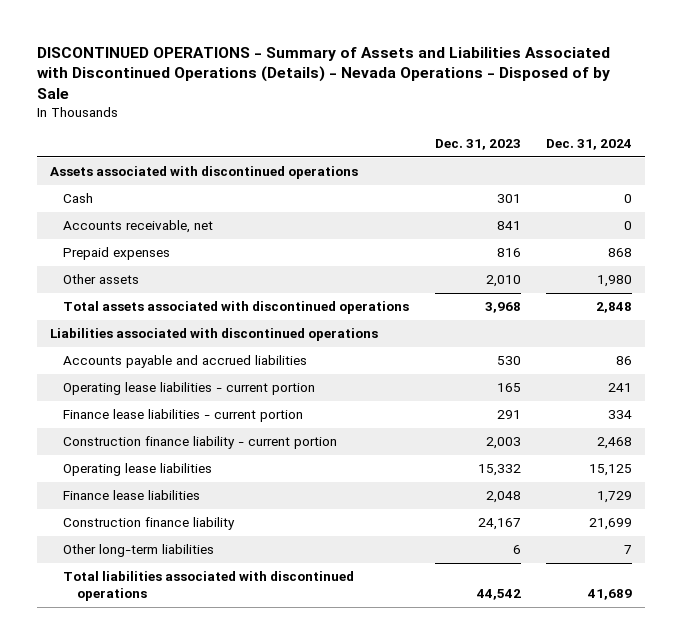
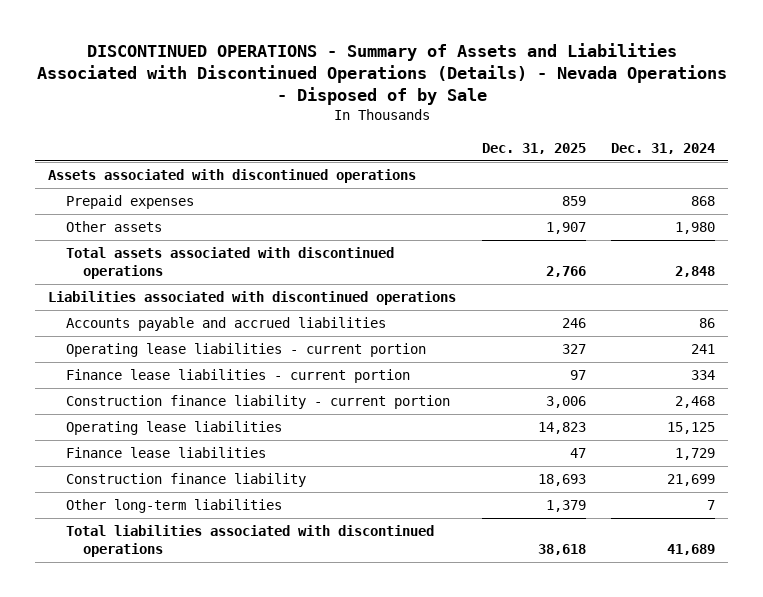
- | Dec. 31, 2023 | Dec. 31, 2024
+ | Dec. 31, 2025 | Dec. 31, 2024
- Cash | 301 | 0
- Accounts receivable, net | 841 | 0

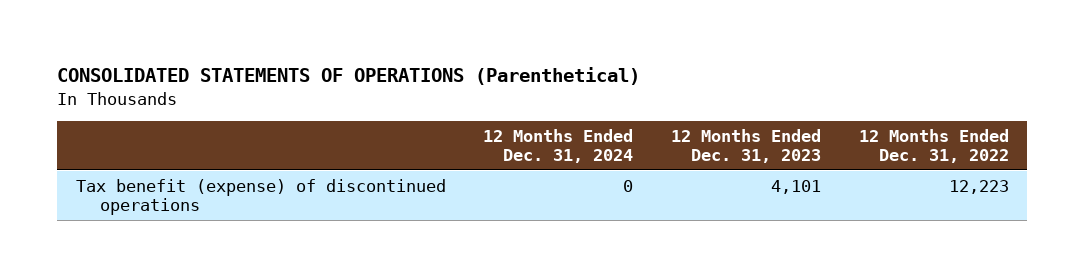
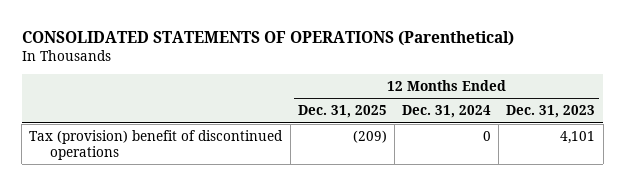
- | 12 Months Ended Dec. 31, 2024 | 12 Months Ended Dec. 31, 2023 | 12 Months Ended Dec. 31, 2022
+ | 12 Months Ended Dec. 31, 2025 | 12 Months Ended Dec. 31, 2024 | 12 Months Ended Dec. 31, 2023
- Tax benefit (expense) of discontinued operations | 0 | 4,101 | 12,223
+ Tax (provision) benefit of discontinued operations | (209) | 0 | 4,101

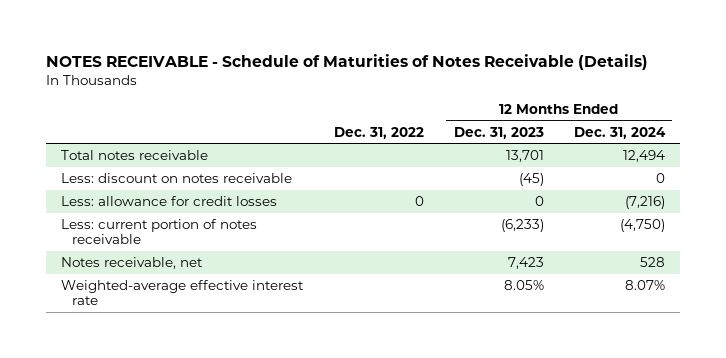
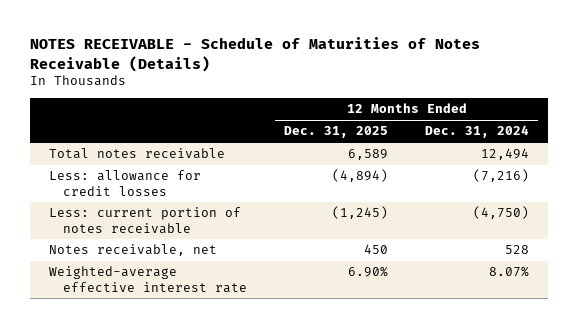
- | Dec. 31, 2022 | 12 Months Ended Dec. 31, 2023 | 12 Months Ended Dec. 31, 2024
+ | 12 Months Ended Dec. 31, 2025 | 12 Months Ended Dec. 31, 2024
- Less: discount on notes receivable | | (45) | 0

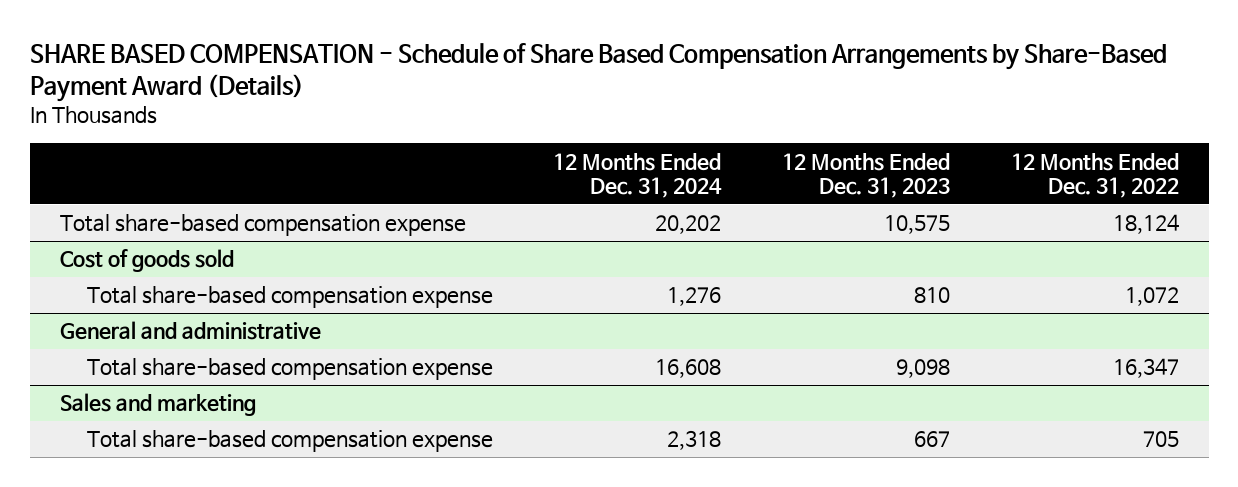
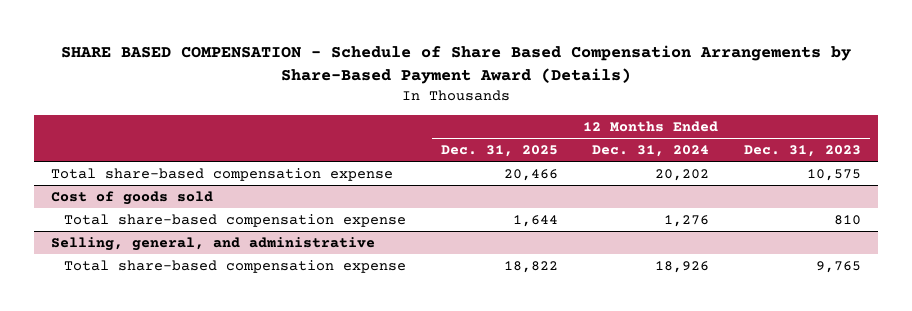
- | 12 Months Ended Dec. 31, 2024 | 12 Months Ended Dec. 31, 2023 | 12 Months Ended Dec. 31, 2022
+ | 12 Months Ended Dec. 31, 2025 | 12 Months Ended Dec. 31, 2024 | 12 Months Ended Dec. 31, 2023
- General and administrative
- Total share-based compensation expense | 16,608 | 9,098 | 16,347
- Sales and marketing
- Total share-based compensation expense | 2,318 | 667 | 705
+ Selling, general, and administrative
+ Total share-based compensation expense | 18,822 | 18,926 | 9,765

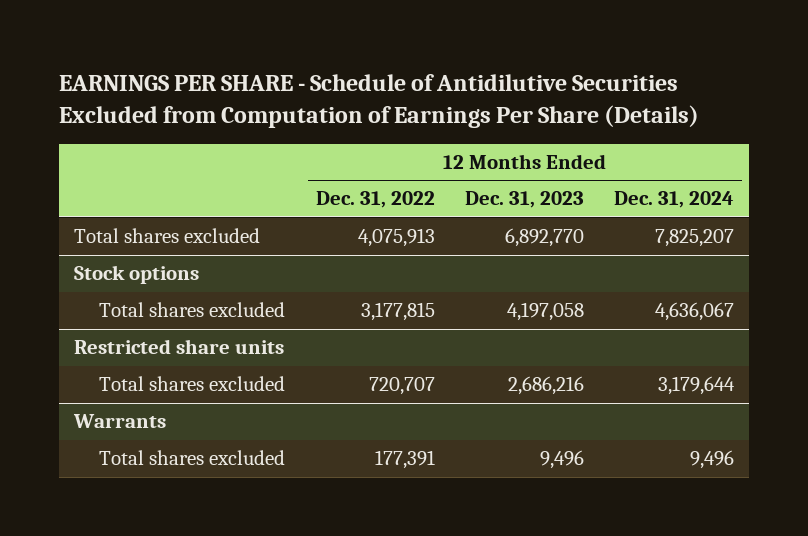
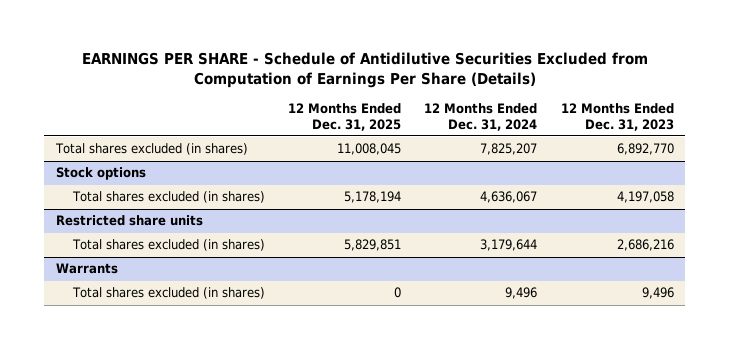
- | 12 Months Ended Dec. 31, 2022 | 12 Months Ended Dec. 31, 2023 | 12 Months Ended Dec. 31, 2024
+ | 12 Months Ended Dec. 31, 2025 | 12 Months Ended Dec. 31, 2024 | 12 Months Ended Dec. 31, 2023
- Total shares excluded | 4,075,913 | 6,892,770 | 7,825,207
+ Total shares excluded (in shares) | 11,008,045 | 7,825,207 | 6,892,770
@ Stock options
- Total shares excluded | 3,177,815 | 4,197,058 | 4,636,067
+ Total shares excluded (in shares) | 5,178,194 | 4,636,067 | 4,197,058
@ Restricted share units
- Total shares excluded | 720,707 | 2,686,216 | 3,179,644
+ Total shares excluded (in shares) | 5,829,851 | 3,179,644 | 2,686,216
@ Warrants
- Total shares excluded | 177,391 | 9,496 | 9,496
+ Total shares excluded (in shares) | 0 | 9,496 | 9,496

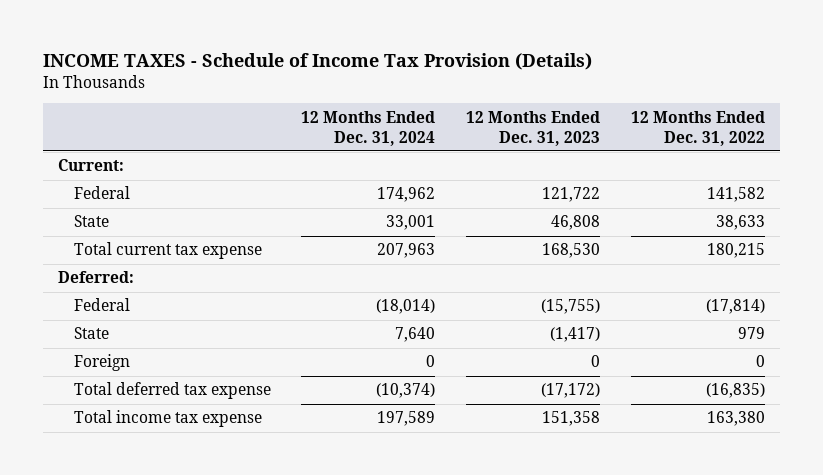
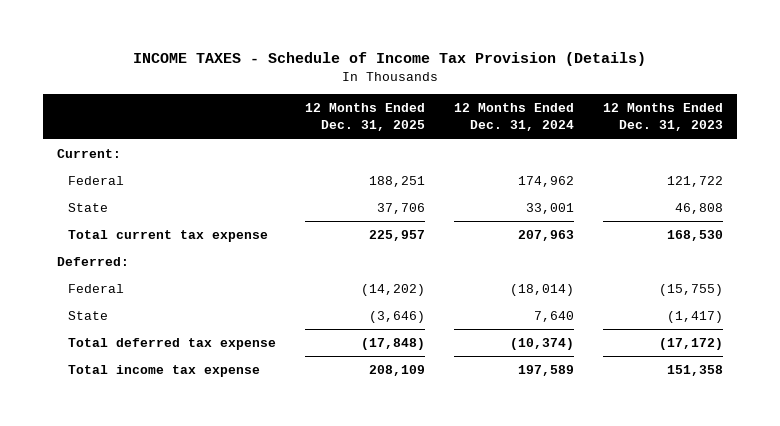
- | 12 Months Ended Dec. 31, 2024 | 12 Months Ended Dec. 31, 2023 | 12 Months Ended Dec. 31, 2022
+ | 12 Months Ended Dec. 31, 2025 | 12 Months Ended Dec. 31, 2024 | 12 Months Ended Dec. 31, 2023
- Foreign | 0 | 0 | 0

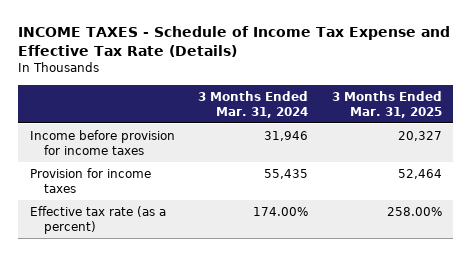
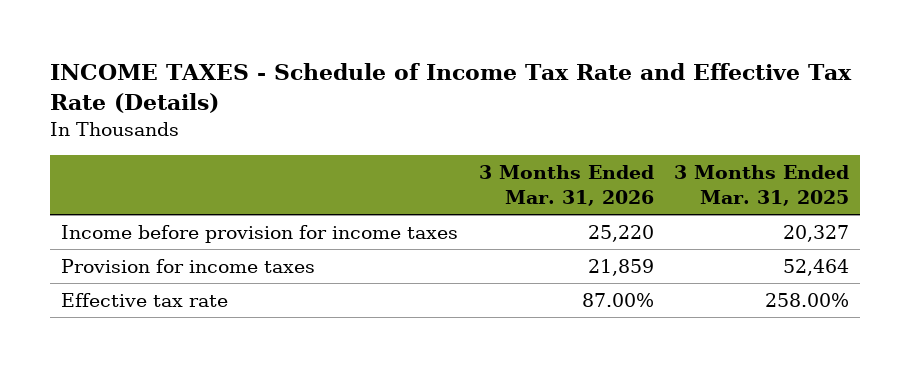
- INCOME TAXES - Schedule of Income Tax Expense and Effective Tax Rate (Details)
+ INCOME TAXES - Schedule of Income Tax Rate and Effective Tax Rate (Details)
- | 3 Months Ended Mar. 31, 2024 | 3 Months Ended Mar. 31, 2025
+ | 3 Months Ended Mar. 31, 2026 | 3 Months Ended Mar. 31, 2025
- Effective tax rate (as a percent) | 174.00% | 258.00%
+ Effective tax rate | 87.00% | 258.00%

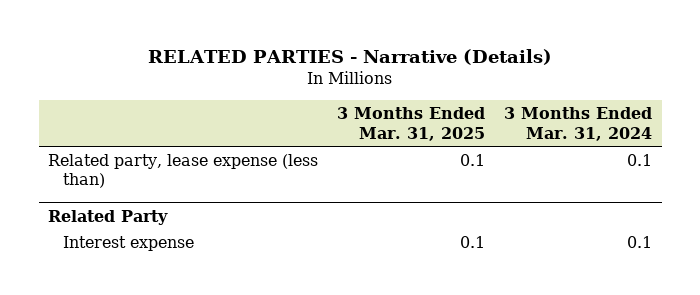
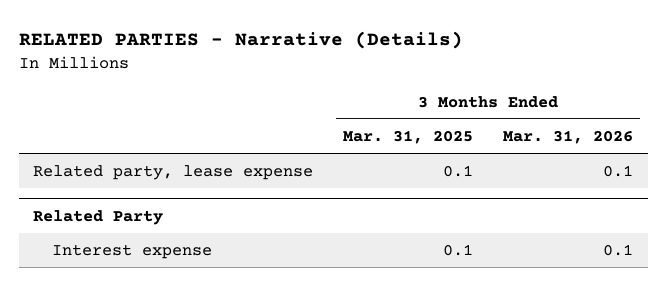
- | 3 Months Ended Mar. 31, 2025 | 3 Months Ended Mar. 31, 2024
+ | 3 Months Ended Mar. 31, 2025 | 3 Months Ended Mar. 31, 2026
- Related party, lease expense (less than) | 0.1 | 0.1
+ Related party, lease expense | 0.1 | 0.1

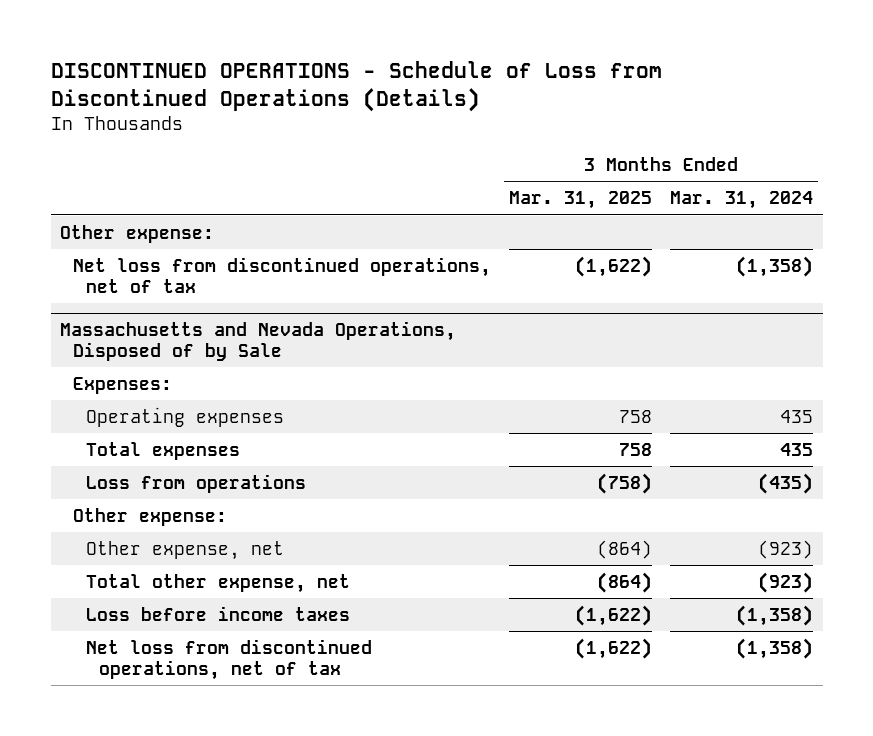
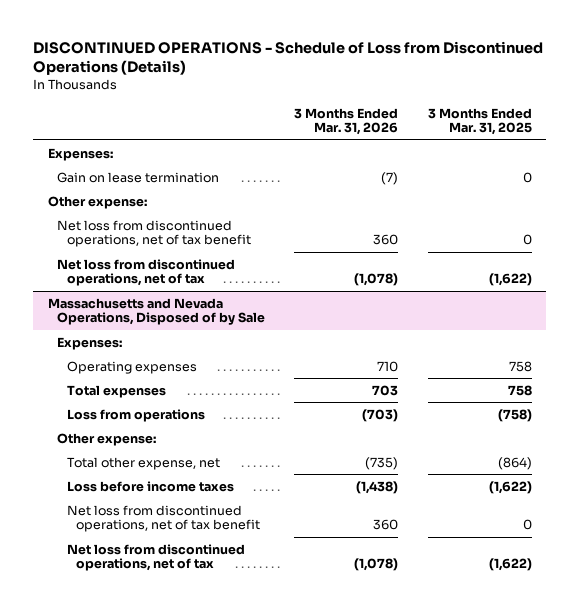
- | 3 Months Ended Mar. 31, 2025 | 3 Months Ended Mar. 31, 2024
+ | 3 Months Ended Mar. 31, 2026 | 3 Months Ended Mar. 31, 2025
+ Expenses:
+ Gain on lease termination | (7) | 0
+ Net loss from discontinued operations, net of tax benefit | 360 | 0
@ Massachusetts and Nevada Operations, Disposed of by Sale
- Other expense, net | (864) | (923)
+ Net loss from discontinued operations, net of tax benefit | 360 | 0

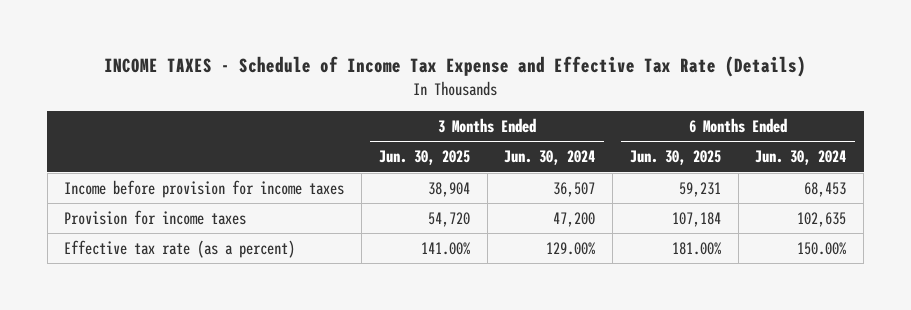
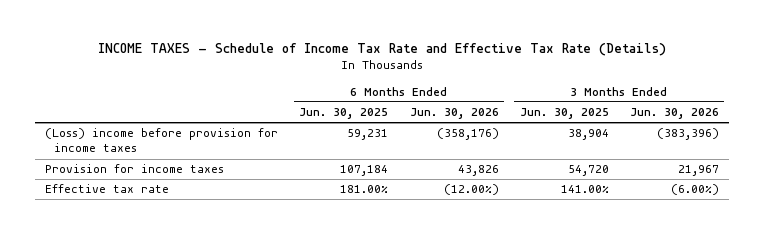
- INCOME TAXES - Schedule of Income Tax Expense and Effective Tax Rate (Details)
+ INCOME TAXES - Schedule of Income Tax Rate and Effective Tax Rate (Details)
- | 3 Months Ended Jun. 30, 2025 | 3 Months Ended Jun. 30, 2024 | 6 Months Ended Jun. 30, 2025 | 6 Months Ended Jun. 30, 2024
+ | 6 Months Ended Jun. 30, 2025 | 6 Months Ended Jun. 30, 2026 | 3 Months Ended Jun. 30, 2025 | 3 Months Ended Jun. 30, 2026
- Income before provision for income taxes | 38,904 | 36,507 | 59,231 | 68,453
+ (Loss) income before provision for income taxes | 59,231 | (358,176) | 38,904 | (383,396)
- Effective tax rate (as a percent) | 141.00% | 129.00% | 181.00% | 150.00%
+ Effective tax rate | 181.00% | (12.00%) | 141.00% | (6.00%)

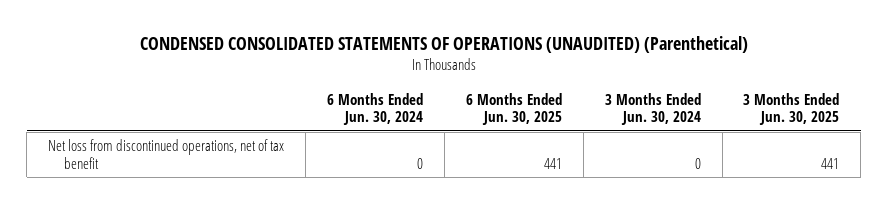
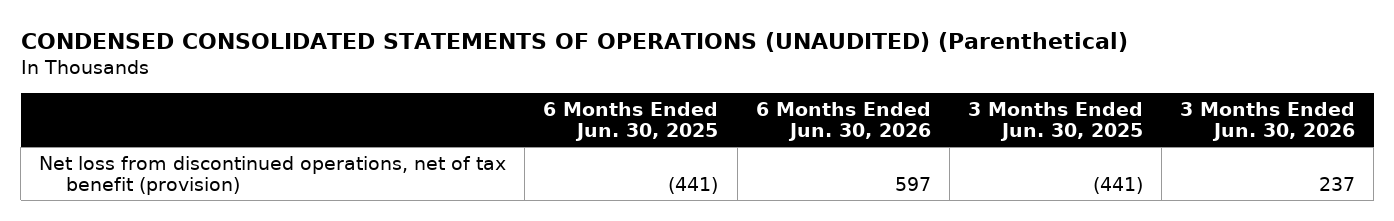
- | 6 Months Ended Jun. 30, 2024 | 6 Months Ended Jun. 30, 2025 | 3 Months Ended Jun. 30, 2024 | 3 Months Ended Jun. 30, 2025
+ | 6 Months Ended Jun. 30, 2025 | 6 Months Ended Jun. 30, 2026 | 3 Months Ended Jun. 30, 2025 | 3 Months Ended Jun. 30, 2026
- Net loss from discontinued operations, net of tax benefit | 0 | 441 | 0 | 441
+ Net loss from discontinued operations, net of tax benefit (provision) | (441) | 597 | (441) | 237

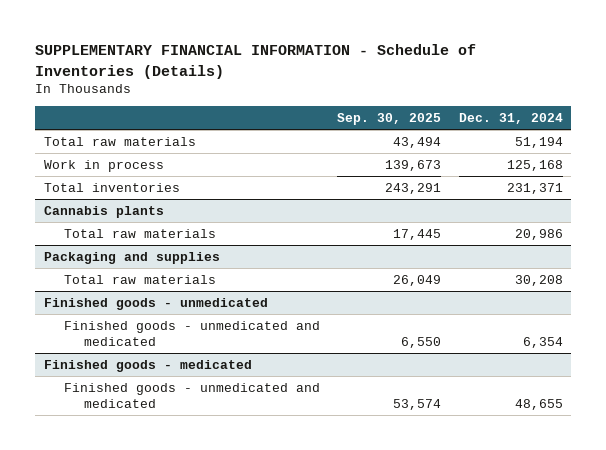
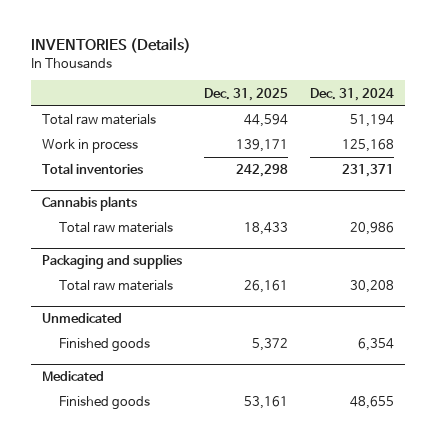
- SUPPLEMENTARY FINANCIAL INFORMATION - Schedule of Inventories (Details)
+ INVENTORIES (Details)
- | Sep. 30, 2025 | Dec. 31, 2024
+ | Dec. 31, 2025 | Dec. 31, 2024
- Finished goods - unmedicated
- Finished goods - unmedicated and medicated | 6,550 | 6,354
- Finished goods - medicated
- Finished goods - unmedicated and medicated | 53,574 | 48,655
+ Unmedicated
+ Finished goods | 5,372 | 6,354
+ Medicated
+ Finished goods | 53,161 | 48,655

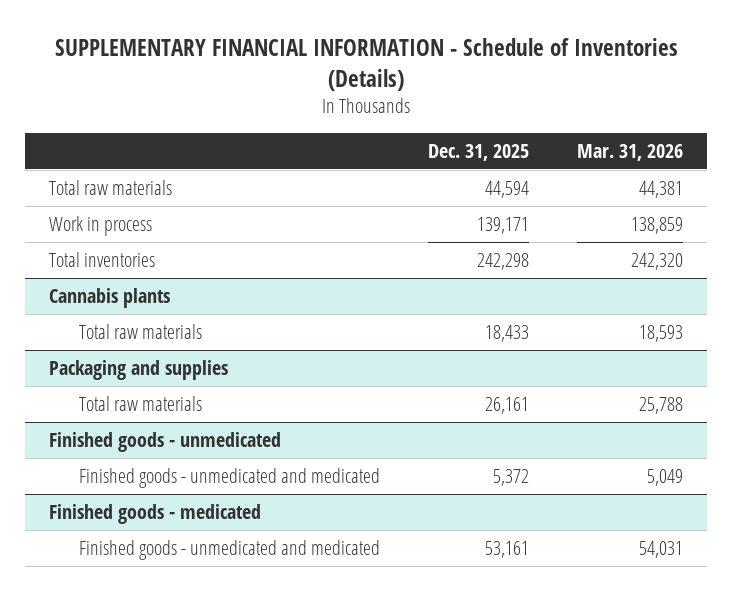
- INVENTORIES (Details)
+ SUPPLEMENTARY FINANCIAL INFORMATION - Schedule of Inventories (Details)
- | Dec. 31, 2025 | Dec. 31, 2024
+ | Dec. 31, 2025 | Mar. 31, 2026
- Unmedicated
- Finished goods | 5,372 | 6,354
- Medicated
- Finished goods | 53,161 | 48,655
+ Finished goods - unmedicated
+ Finished goods - unmedicated and medicated | 5,372 | 5,049
+ Finished goods - medicated
+ Finished goods - unmedicated and medicated | 53,161 | 54,031

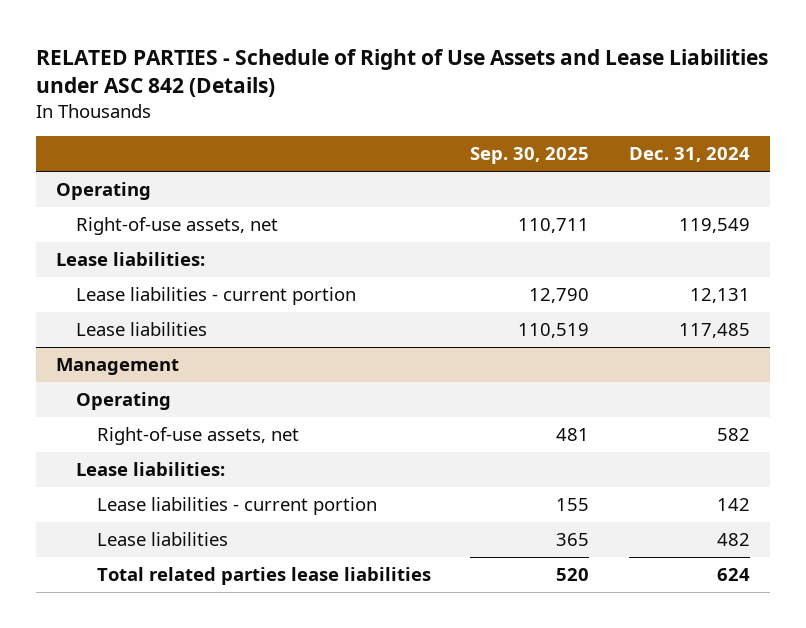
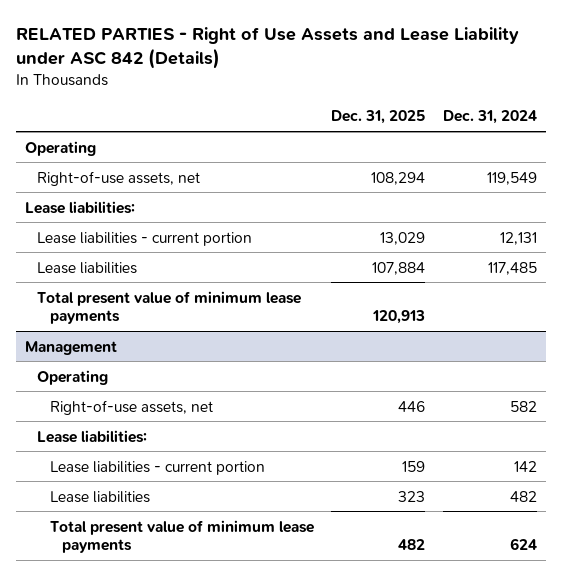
- RELATED PARTIES - Schedule of Right of Use Assets and Lease Liabilities under ASC 842 (Details)
+ RELATED PARTIES - Right of Use Assets and Lease Liability under ASC 842 (Details)
- | Sep. 30, 2025 | Dec. 31, 2024
+ | Dec. 31, 2025 | Dec. 31, 2024
+ Total present value of minimum lease payments | 120,913 |
@ Management
- Total related parties lease liabilities | 520 | 624
+ Total present value of minimum lease payments | 482 | 624

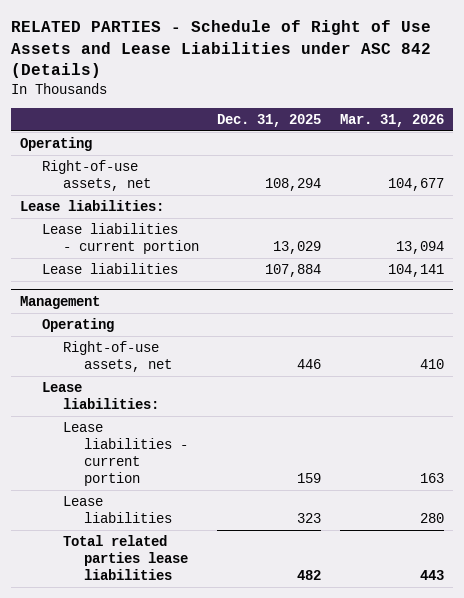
- RELATED PARTIES - Right of Use Assets and Lease Liability under ASC 842 (Details)
+ RELATED PARTIES - Schedule of Right of Use Assets and Lease Liabilities under ASC 842 (Details)
- | Dec. 31, 2025 | Dec. 31, 2024
+ | Dec. 31, 2025 | Mar. 31, 2026
- Total present value of minimum lease payments | 120,913 |
@ Management
- Total present value of minimum lease payments | 482 | 624
+ Total related parties lease liabilities | 482 | 443

